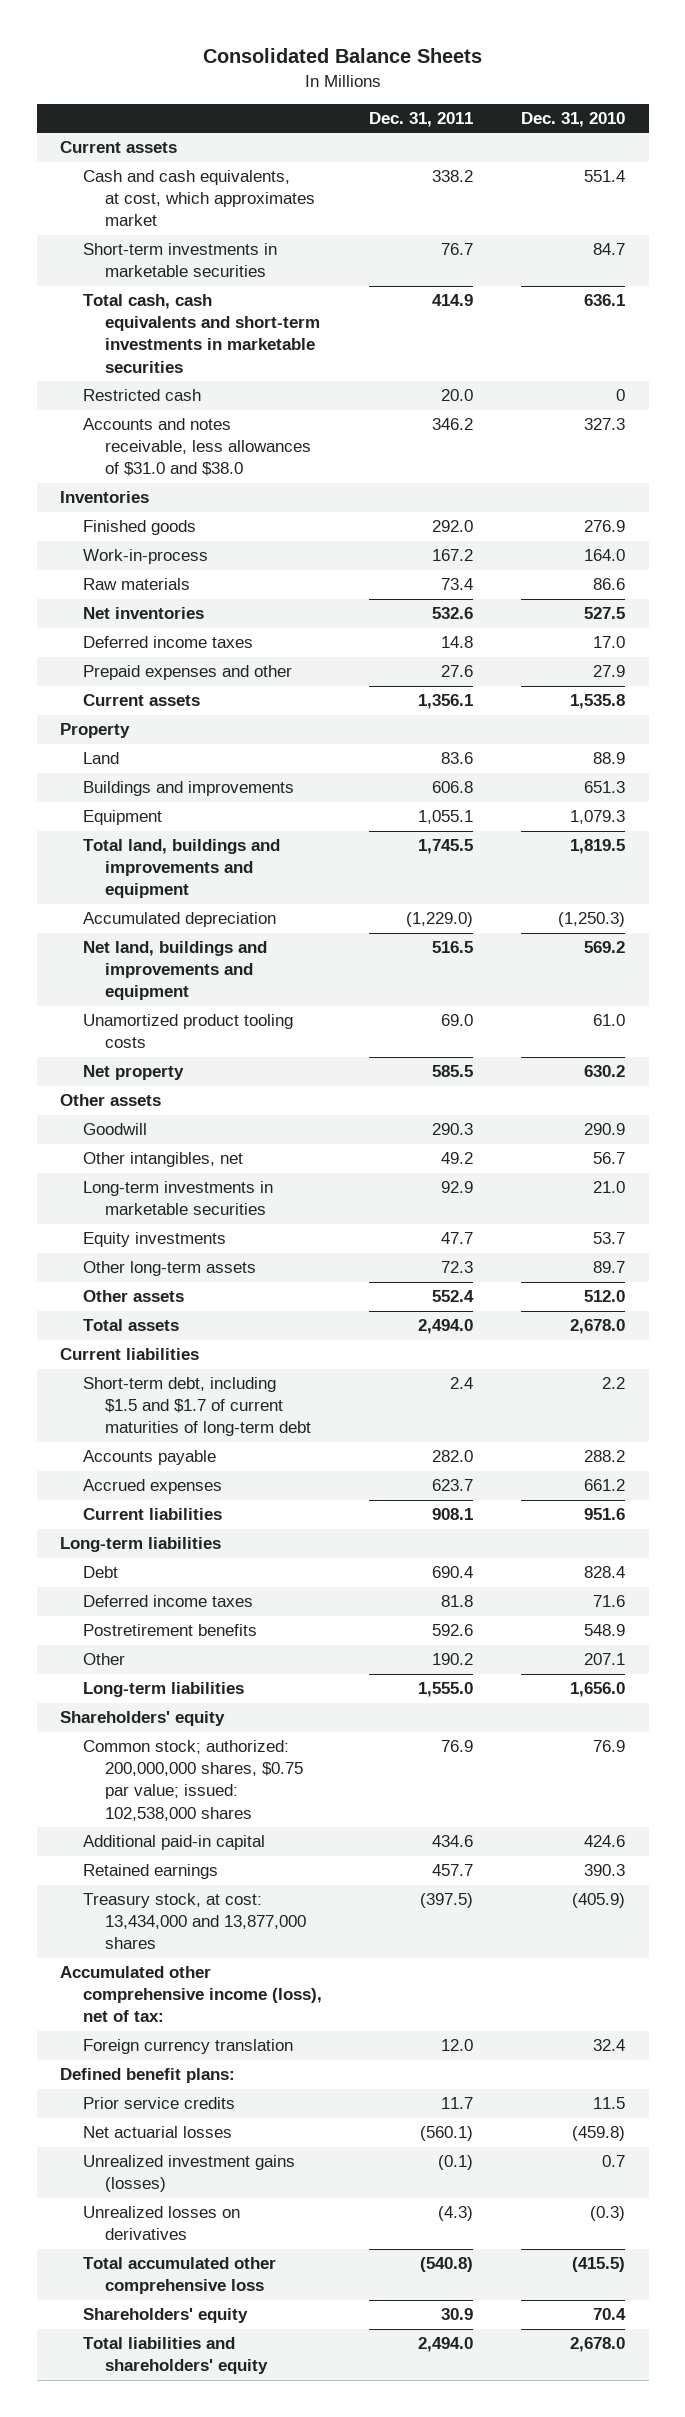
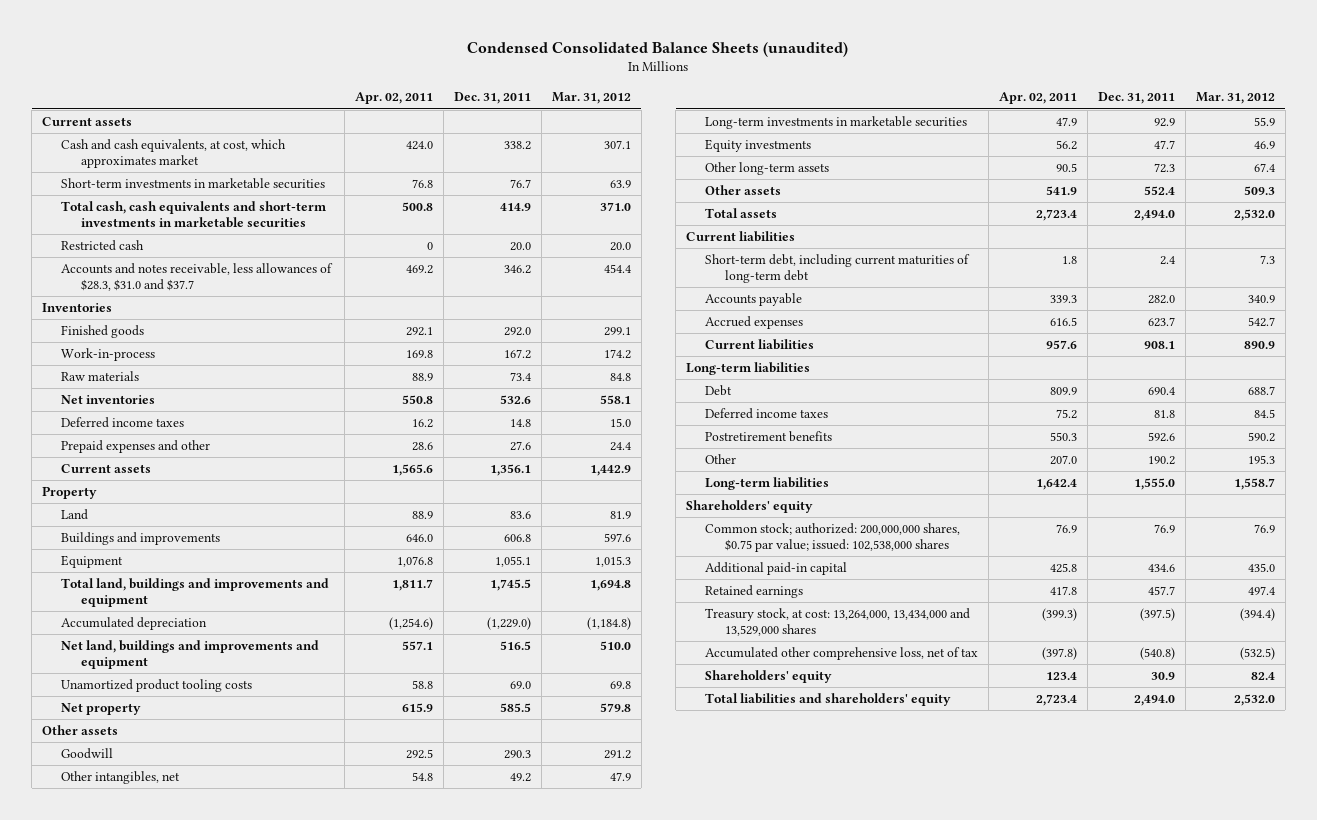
- Consolidated Balance Sheets
+ Condensed Consolidated Balance Sheets (unaudited)
- | Dec. 31, 2011 | Dec. 31, 2010
+ | Apr. 02, 2011 | Dec. 31, 2011 | Mar. 31, 2012
- Accounts and notes receivable, less allowances of $31.0 and $38.0 | 346.2 | 327.3
+ Accounts and notes receivable, less allowances of $28.3, $31.0 and $37.7 | 469.2 | 346.2 | 454.4
- Short-term debt, including $1.5 and $1.7 of current maturities of long-term debt | 2.4 | 2.2
+ Short-term debt, including current maturities of long-term debt | 1.8 | 2.4 | 7.3
- Treasury stock, at cost: 13,434,000 and 13,877,000 shares | (397.5) | (405.9)
- Accumulated other comprehensive income (loss), net of tax:
- Foreign currency translation | 12.0 | 32.4
- Defined benefit plans:
- Prior service credits | 11.7 | 11.5
- Net actuarial losses | (560.1) | (459.8)
- Unrealized investment gains (losses) | (0.1) | 0.7
- Unrealized losses on derivatives | (4.3) | (0.3)
- Total accumulated other comprehensive loss | (540.8) | (415.5)
+ Treasury stock, at cost: 13,264,000, 13,434,000 and 13,529,000 shares | (399.3) | (397.5) | (394.4)
+ Accumulated other comprehensive loss, net of tax | (397.8) | (540.8) | (532.5)

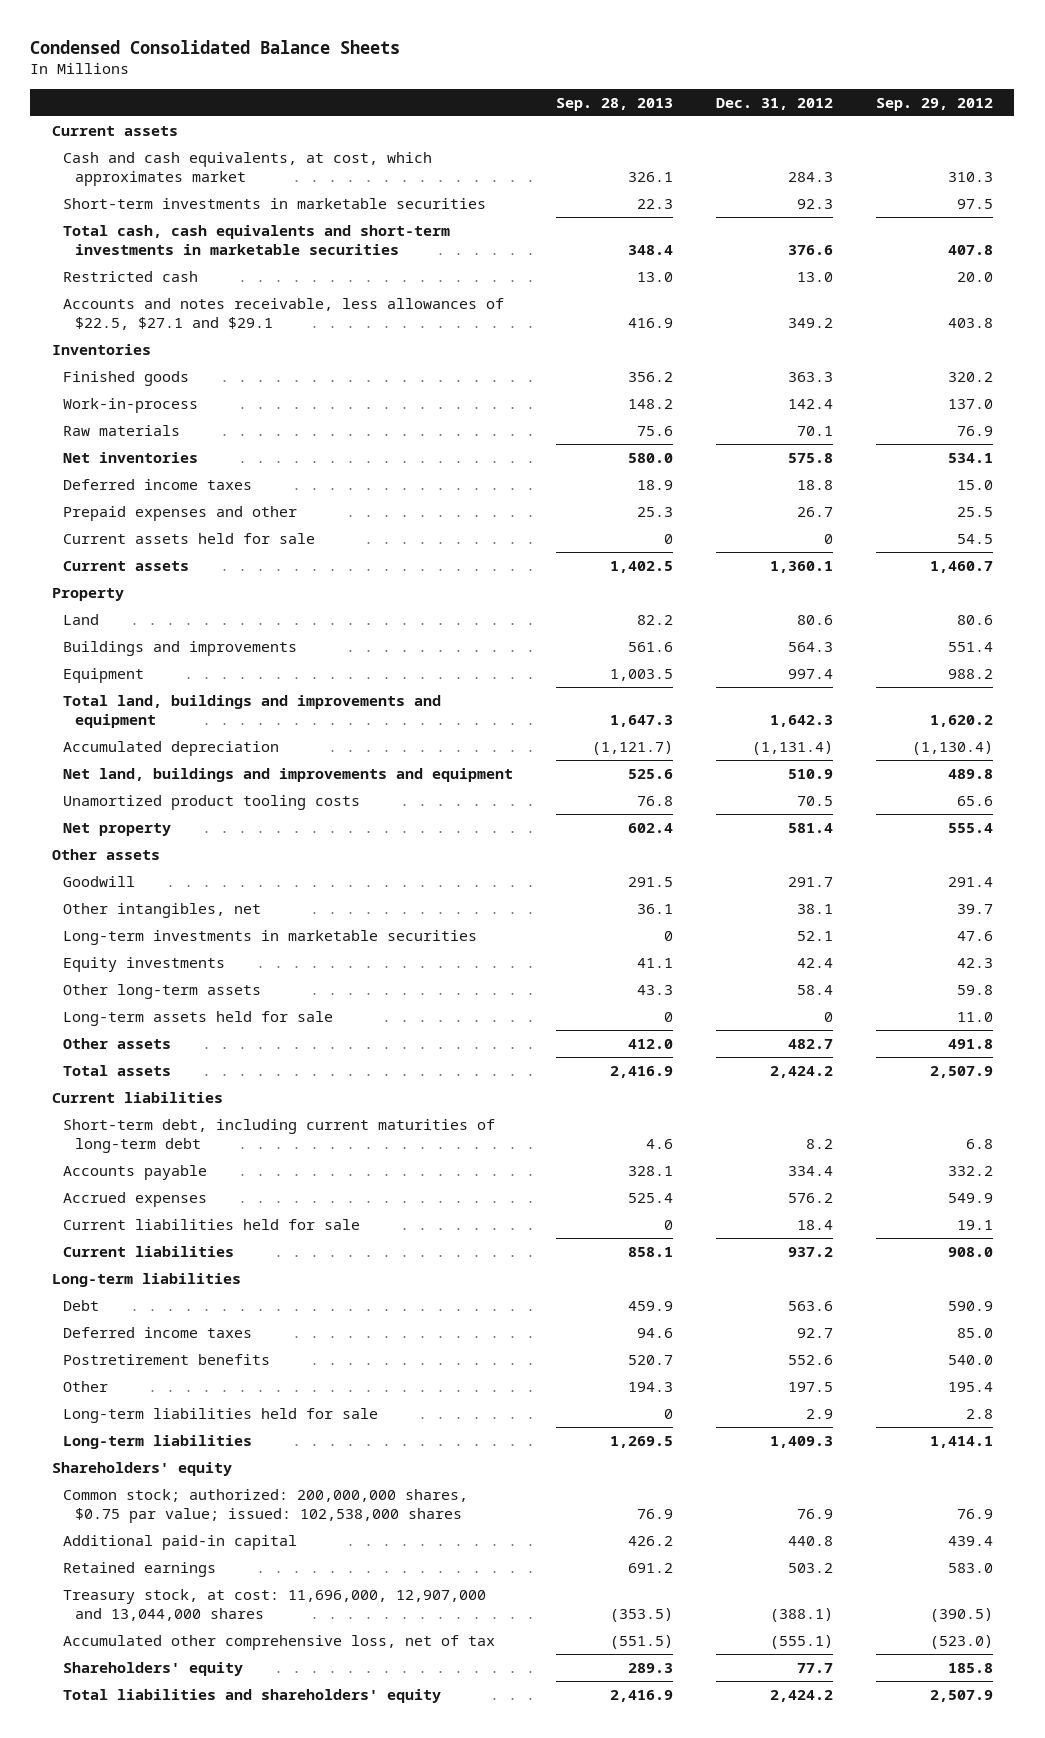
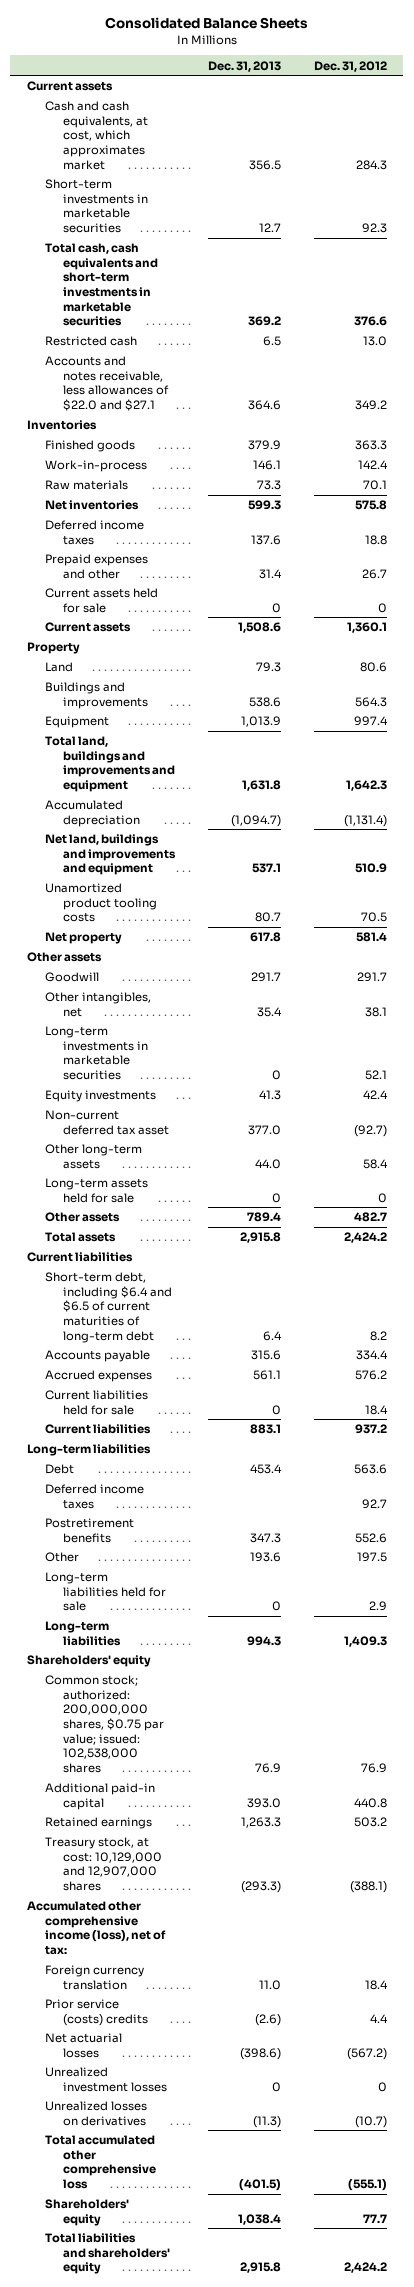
- Condensed Consolidated Balance Sheets
+ Consolidated Balance Sheets
- | Sep. 28, 2013 | Dec. 31, 2012 | Sep. 29, 2012
+ | Dec. 31, 2013 | Dec. 31, 2012
- Accounts and notes receivable, less allowances of $22.5, $27.1 and $29.1 | 416.9 | 349.2 | 403.8
+ Accounts and notes receivable, less allowances of $22.0 and $27.1 | 364.6 | 349.2
+ Non-current deferred tax asset | 377.0 | (92.7)
- Short-term debt, including current maturities of long-term debt | 4.6 | 8.2 | 6.8
+ Short-term debt, including $6.4 and $6.5 of current maturities of long-term debt | 6.4 | 8.2
- Treasury stock, at cost: 11,696,000, 12,907,000 and 13,044,000 shares | (353.5) | (388.1) | (390.5)
- Accumulated other comprehensive loss, net of tax | (551.5) | (555.1) | (523.0)
+ Treasury stock, at cost: 10,129,000 and 12,907,000 shares | (293.3) | (388.1)
+ Accumulated other comprehensive income (loss), net of tax:
+ Foreign currency translation | 11.0 | 18.4
+ Prior service (costs) credits | (2.6) | 4.4
+ Net actuarial losses | (398.6) | (567.2)
+ Unrealized investment losses | 0 | 0
+ Unrealized losses on derivatives | (11.3) | (10.7)
+ Total accumulated other comprehensive loss | (401.5) | (555.1)

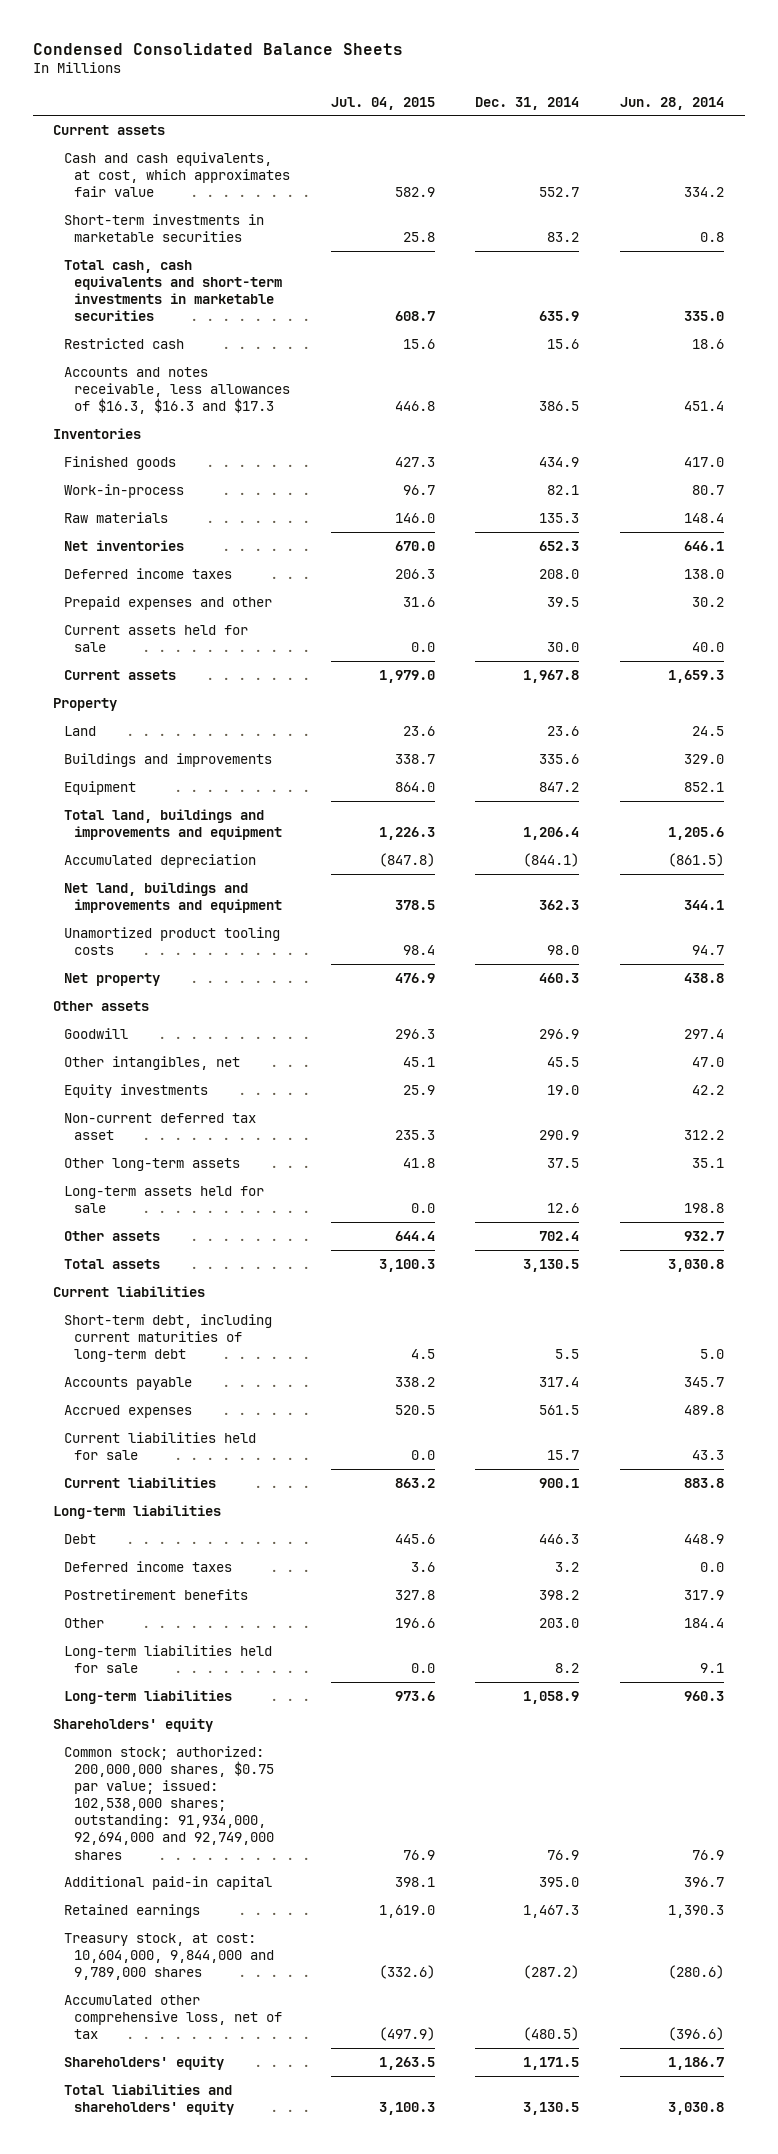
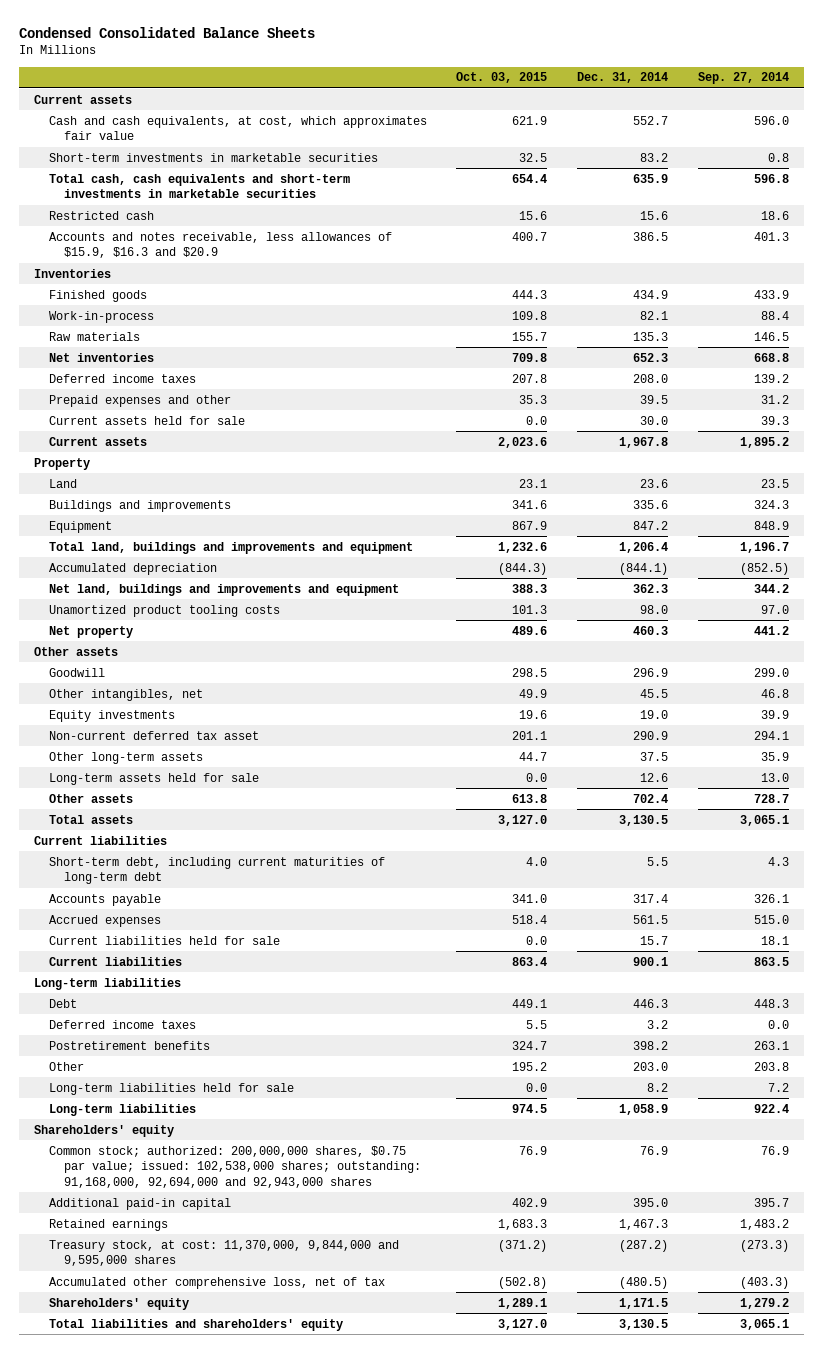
- | Jul. 04, 2015 | Dec. 31, 2014 | Jun. 28, 2014
+ | Oct. 03, 2015 | Dec. 31, 2014 | Sep. 27, 2014
- Accounts and notes receivable, less allowances of $16.3, $16.3 and $17.3 | 446.8 | 386.5 | 451.4
+ Accounts and notes receivable, less allowances of $15.9, $16.3 and $20.9 | 400.7 | 386.5 | 401.3
- Common stock; authorized: 200,000,000 shares, $0.75 par value; issued: 102,538,000 shares; outstanding: 91,934,000, 92,694,000 and 92,749,000 shares | 76.9 | 76.9 | 76.9
+ Common stock; authorized: 200,000,000 shares, $0.75 par value; issued: 102,538,000 shares; outstanding: 91,168,000, 92,694,000 and 92,943,000 shares | 76.9 | 76.9 | 76.9
- Treasury stock, at cost: 10,604,000, 9,844,000 and 9,789,000 shares | (332.6) | (287.2) | (280.6)
+ Treasury stock, at cost: 11,370,000, 9,844,000 and 9,595,000 shares | (371.2) | (287.2) | (273.3)

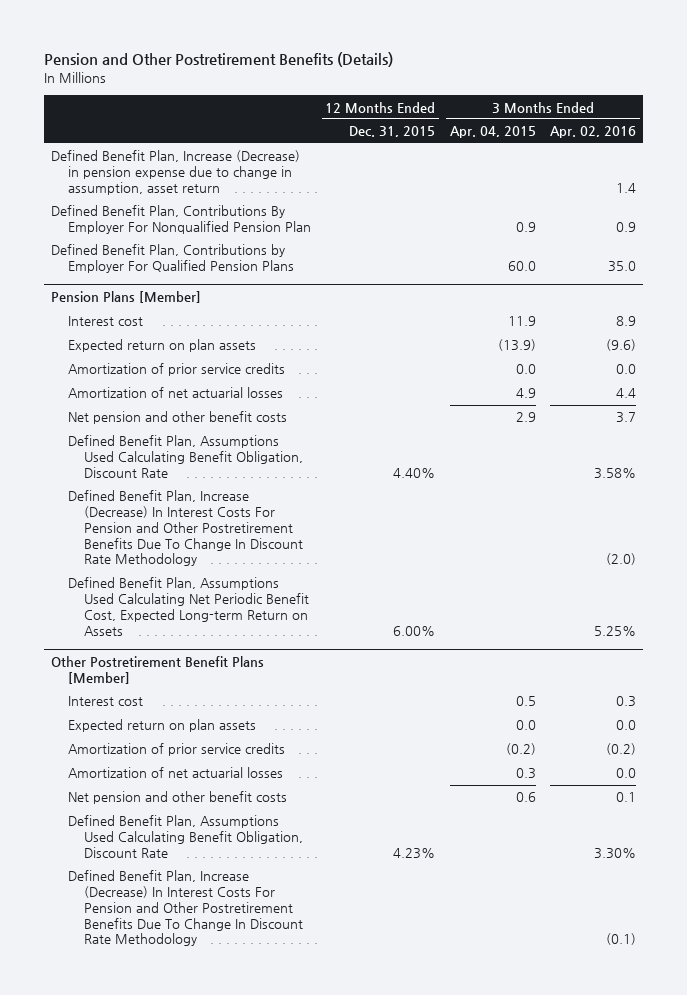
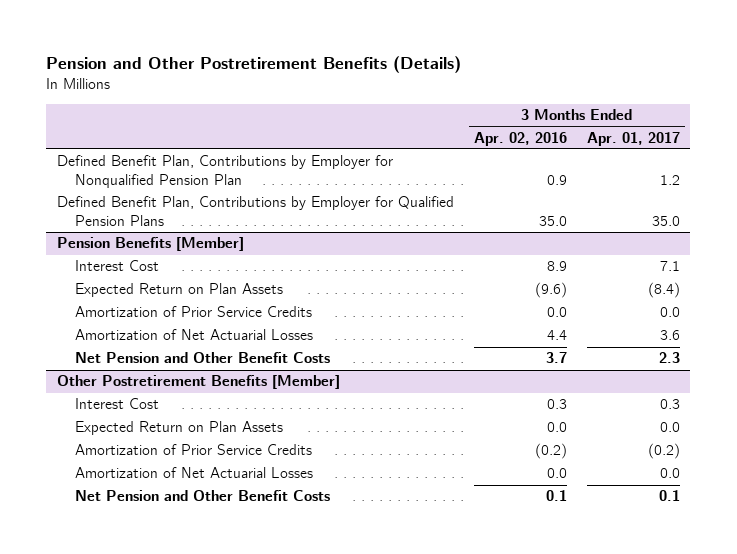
- | 12 Months Ended Dec. 31, 2015 | 3 Months Ended Apr. 04, 2015 | 3 Months Ended Apr. 02, 2016
+ | 3 Months Ended Apr. 02, 2016 | 3 Months Ended Apr. 01, 2017
- Defined Benefit Plan, Increase (Decrease) in pension expense due to change in assumption, asset return | | | 1.4
- Defined Benefit Plan, Contributions By Employer For Nonqualified Pension Plan | | 0.9 | 0.9
- Defined Benefit Plan, Contributions by Employer For Qualified Pension Plans | | 60.0 | 35.0
- Pension Plans [Member]
- Interest cost | | 11.9 | 8.9
- Expected return on plan assets | | (13.9) | (9.6)
- Amortization of prior service credits | | 0.0 | 0.0
- Amortization of net actuarial losses | | 4.9 | 4.4
- Net pension and other benefit costs | | 2.9 | 3.7
- Defined Benefit Plan, Assumptions Used Calculating Benefit Obligation, Discount Rate | 4.40% | | 3.58%
- Defined Benefit Plan, Increase (Decrease) In Interest Costs For Pension and Other Postretirement Benefits Due To Change In Discount Rate Methodology | | | (2.0)
- Defined Benefit Plan, Assumptions Used Calculating Net Periodic Benefit Cost, Expected Long-term Return on Assets | 6.00% | | 5.25%
- Other Postretirement Benefit Plans [Member]
- Interest cost | | 0.5 | 0.3
- Expected return on plan assets | | 0.0 | 0.0
- Amortization of prior service credits | | (0.2) | (0.2)
- Amortization of net actuarial losses | | 0.3 | 0.0
- Net pension and other benefit costs | | 0.6 | 0.1
- Defined Benefit Plan, Assumptions Used Calculating Benefit Obligation, Discount Rate | 4.23% | | 3.30%
- Defined Benefit Plan, Increase (Decrease) In Interest Costs For Pension and Other Postretirement Benefits Due To Change In Discount Rate Methodology | | | (0.1)
+ Defined Benefit Plan, Contributions by Employer for Nonqualified Pension Plan | 0.9 | 1.2
+ Defined Benefit Plan, Contributions by Employer for Qualified Pension Plans | 35.0 | 35.0
+ Pension Benefits [Member]
+ Interest Cost | 8.9 | 7.1
+ Expected Return on Plan Assets | (9.6) | (8.4)
+ Amortization of Prior Service Credits | 0.0 | 0.0
+ Amortization of Net Actuarial Losses | 4.4 | 3.6
+ Net Pension and Other Benefit Costs | 3.7 | 2.3
+ Other Postretirement Benefits [Member]
+ Interest Cost | 0.3 | 0.3
+ Expected Return on Plan Assets | 0.0 | 0.0
+ Amortization of Prior Service Credits | (0.2) | (0.2)
+ Amortization of Net Actuarial Losses | 0.0 | 0.0
+ Net Pension and Other Benefit Costs | 0.1 | 0.1

